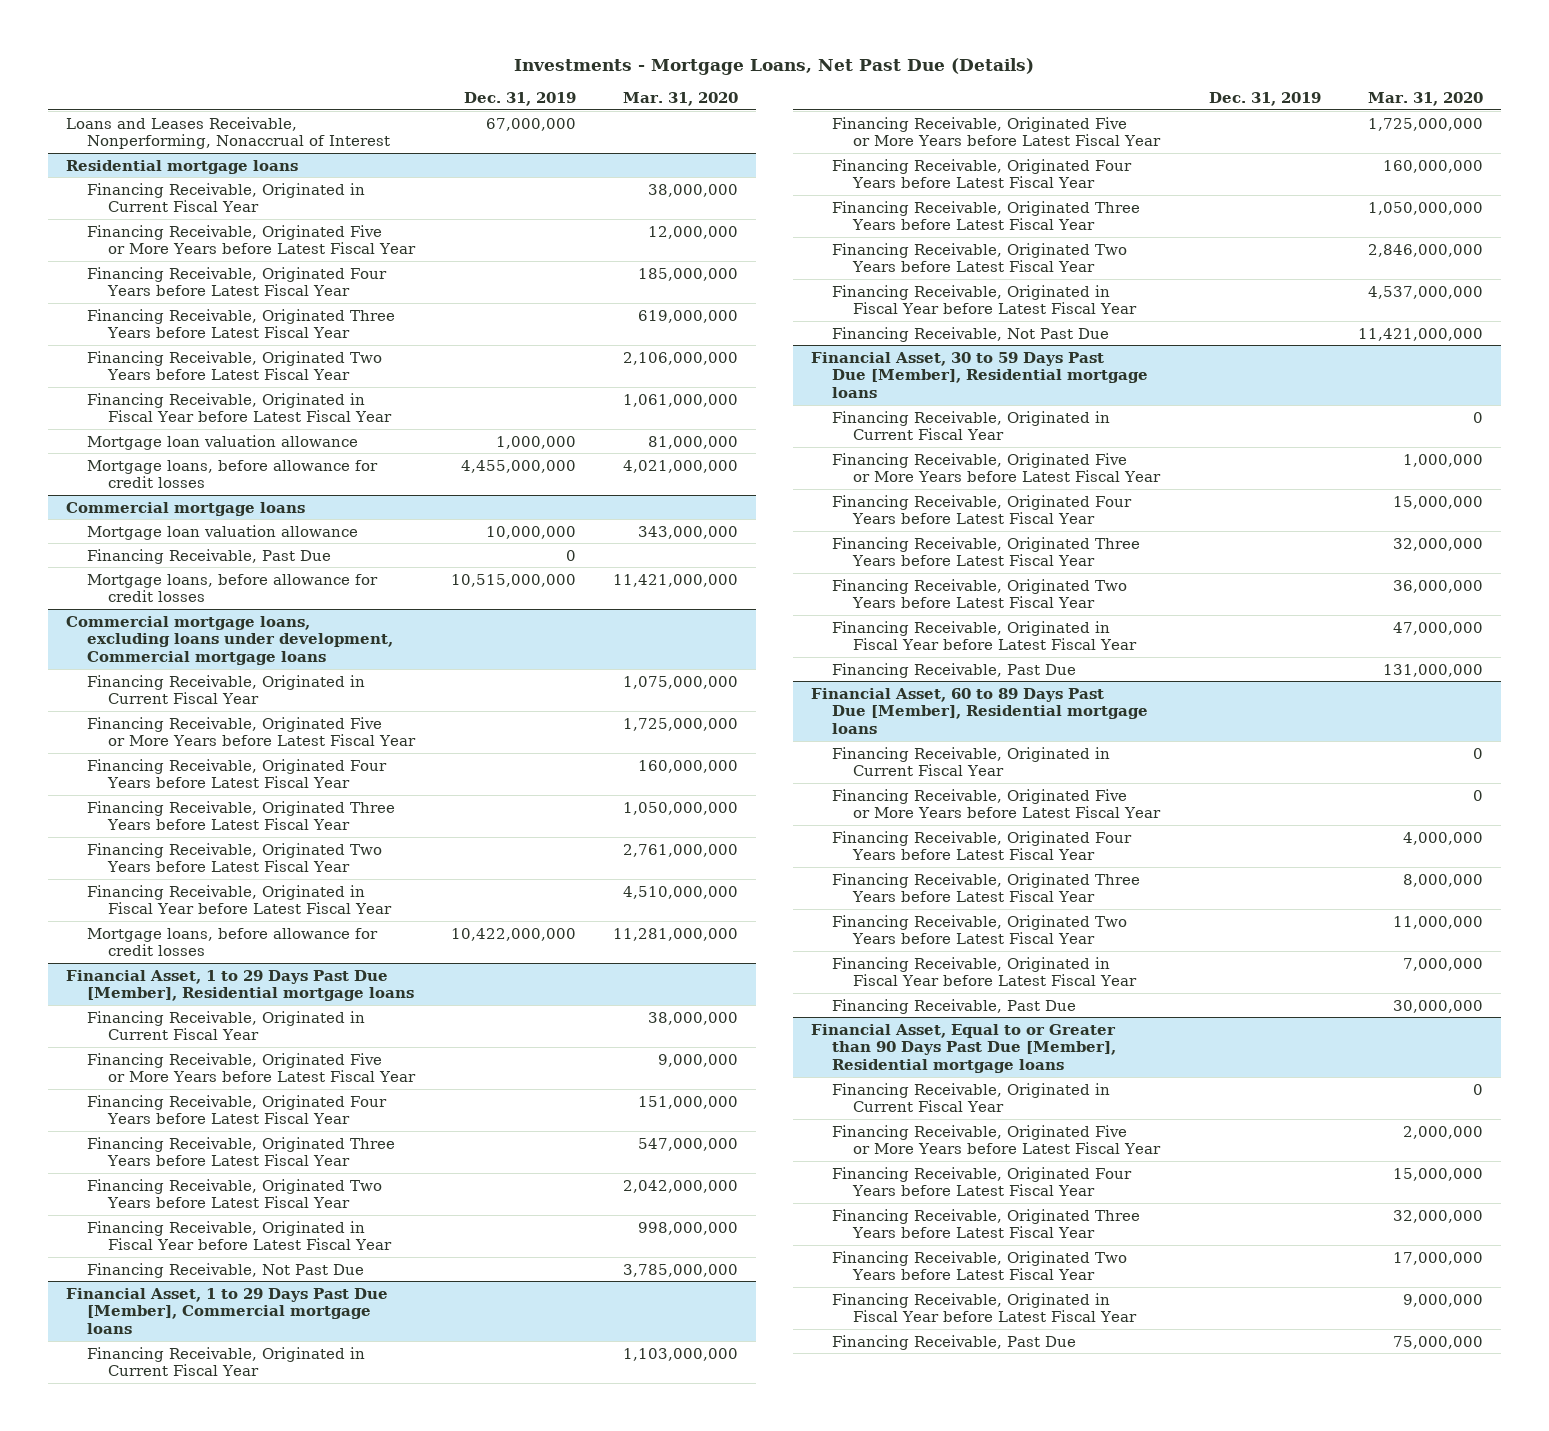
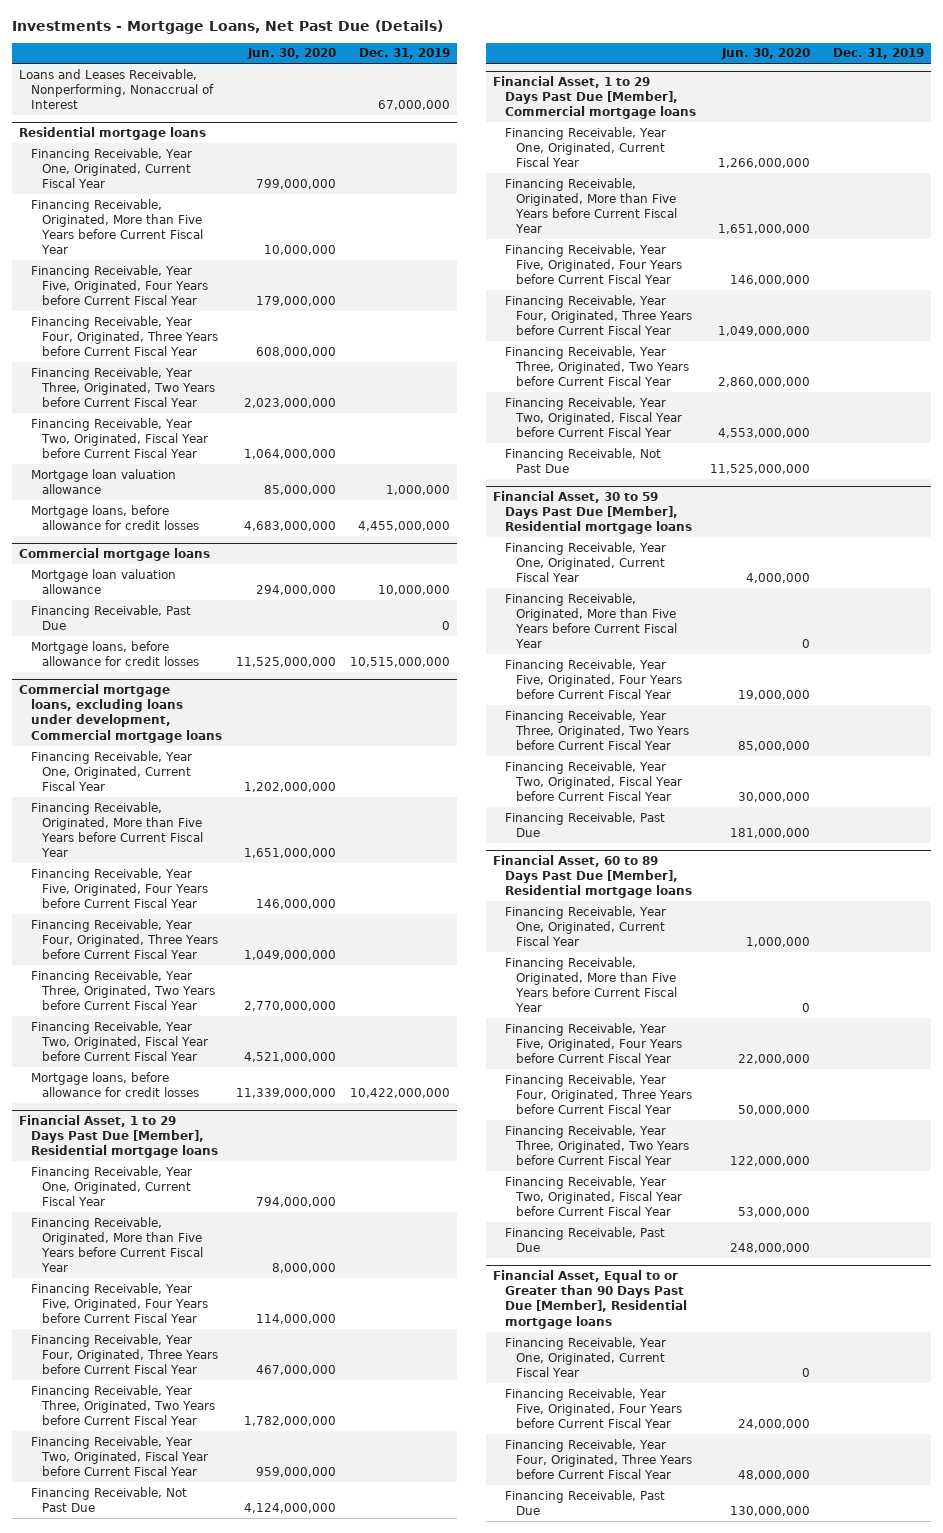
- | Dec. 31, 2019 | Mar. 31, 2020
+ | Jun. 30, 2020 | Dec. 31, 2019
@ Residential mortgage loans
- Financing Receivable, Originated in Current Fiscal Year | | 38,000,000
- Financing Receivable, Originated Five or More Years before Latest Fiscal Year | | 12,000,000
- Financing Receivable, Originated Four Years before Latest Fiscal Year | | 185,000,000
- Financing Receivable, Originated Three Years before Latest Fiscal Year | | 619,000,000
- Financing Receivable, Originated Two Years before Latest Fiscal Year | | 2,106,000,000
- Financing Receivable, Originated in Fiscal Year before Latest Fiscal Year | | 1,061,000,000
+ Financing Receivable, Year One, Originated, Current Fiscal Year | 799,000,000 |
+ Financing Receivable, Originated, More than Five Years before Current Fiscal Year | 10,000,000 |
+ Financing Receivable, Year Five, Originated, Four Years before Current Fiscal Year | 179,000,000 |
+ Financing Receivable, Year Four, Originated, Three Years before Current Fiscal Year | 608,000,000 |
+ Financing Receivable, Year Three, Originated, Two Years before Current Fiscal Year | 2,023,000,000 |
+ Financing Receivable, Year Two, Originated, Fiscal Year before Current Fiscal Year | 1,064,000,000 |
@ Commercial mortgage loans, excluding loans under development, Commercial mortgage loans
- Financing Receivable, Originated in Current Fiscal Year | | 1,075,000,000
- Financing Receivable, Originated Five or More Years before Latest Fiscal Year | | 1,725,000,000
- Financing Receivable, Originated Four Years before Latest Fiscal Year | | 160,000,000
- Financing Receivable, Originated Three Years before Latest Fiscal Year | | 1,050,000,000
- Financing Receivable, Originated Two Years before Latest Fiscal Year | | 2,761,000,000
- Financing Receivable, Originated in Fiscal Year before Latest Fiscal Year | | 4,510,000,000
+ Financing Receivable, Year One, Originated, Current Fiscal Year | 1,202,000,000 |
+ Financing Receivable, Originated, More than Five Years before Current Fiscal Year | 1,651,000,000 |
+ Financing Receivable, Year Five, Originated, Four Years before Current Fiscal Year | 146,000,000 |
+ Financing Receivable, Year Four, Originated, Three Years before Current Fiscal Year | 1,049,000,000 |
+ Financing Receivable, Year Three, Originated, Two Years before Current Fiscal Year | 2,770,000,000 |
+ Financing Receivable, Year Two, Originated, Fiscal Year before Current Fiscal Year | 4,521,000,000 |
@ Financial Asset, 1 to 29 Days Past Due [Member], Residential mortgage loans
- Financing Receivable, Originated in Current Fiscal Year | | 38,000,000
- Financing Receivable, Originated Five or More Years before Latest Fiscal Year | | 9,000,000
- Financing Receivable, Originated Four Years before Latest Fiscal Year | | 151,000,000
- Financing Receivable, Originated Three Years before Latest Fiscal Year | | 547,000,000
- Financing Receivable, Originated Two Years before Latest Fiscal Year | | 2,042,000,000
- Financing Receivable, Originated in Fiscal Year before Latest Fiscal Year | | 998,000,000
+ Financing Receivable, Year One, Originated, Current Fiscal Year | 794,000,000 |
+ Financing Receivable, Originated, More than Five Years before Current Fiscal Year | 8,000,000 |
+ Financing Receivable, Year Five, Originated, Four Years before Current Fiscal Year | 114,000,000 |
+ Financing Receivable, Year Four, Originated, Three Years before Current Fiscal Year | 467,000,000 |
+ Financing Receivable, Year Three, Originated, Two Years before Current Fiscal Year | 1,782,000,000 |
+ Financing Receivable, Year Two, Originated, Fiscal Year before Current Fiscal Year | 959,000,000 |
@ Financial Asset, 1 to 29 Days Past Due [Member], Commercial mortgage loans
- Financing Receivable, Originated in Current Fiscal Year | | 1,103,000,000
- Financing Receivable, Originated Five or More Years before Latest Fiscal Year | | 1,725,000,000
- Financing Receivable, Originated Four Years before Latest Fiscal Year | | 160,000,000
- Financing Receivable, Originated Three Years before Latest Fiscal Year | | 1,050,000,000
- Financing Receivable, Originated Two Years before Latest Fiscal Year | | 2,846,000,000
- Financing Receivable, Originated in Fiscal Year before Latest Fiscal Year | | 4,537,000,000
+ Financing Receivable, Year One, Originated, Current Fiscal Year | 1,266,000,000 |
+ Financing Receivable, Originated, More than Five Years before Current Fiscal Year | 1,651,000,000 |
+ Financing Receivable, Year Five, Originated, Four Years before Current Fiscal Year | 146,000,000 |
+ Financing Receivable, Year Four, Originated, Three Years before Current Fiscal Year | 1,049,000,000 |
+ Financing Receivable, Year Three, Originated, Two Years before Current Fiscal Year | 2,860,000,000 |
+ Financing Receivable, Year Two, Originated, Fiscal Year before Current Fiscal Year | 4,553,000,000 |
@ Financial Asset, 30 to 59 Days Past Due [Member], Residential mortgage loans
- Financing Receivable, Originated in Current Fiscal Year | | 0
- Financing Receivable, Originated Five or More Years before Latest Fiscal Year | | 1,000,000
- Financing Receivable, Originated Four Years before Latest Fiscal Year | | 15,000,000
- Financing Receivable, Originated Three Years before Latest Fiscal Year | | 32,000,000
- Financing Receivable, Originated Two Years before Latest Fiscal Year | | 36,000,000
- Financing Receivable, Originated in Fiscal Year before Latest Fiscal Year | | 47,000,000
+ Financing Receivable, Year One, Originated, Current Fiscal Year | 4,000,000 |
+ Financing Receivable, Originated, More than Five Years before Current Fiscal Year | 0 |
+ Financing Receivable, Year Five, Originated, Four Years before Current Fiscal Year | 19,000,000 |
+ Financing Receivable, Year Three, Originated, Two Years before Current Fiscal Year | 85,000,000 |
+ Financing Receivable, Year Two, Originated, Fiscal Year before Current Fiscal Year | 30,000,000 |
@ Financial Asset, 60 to 89 Days Past Due [Member], Residential mortgage loans
- Financing Receivable, Originated in Current Fiscal Year | | 0
- Financing Receivable, Originated Five or More Years before Latest Fiscal Year | | 0
- Financing Receivable, Originated Four Years before Latest Fiscal Year | | 4,000,000
- Financing Receivable, Originated Three Years before Latest Fiscal Year | | 8,000,000
- Financing Receivable, Originated Two Years before Latest Fiscal Year | | 11,000,000
- Financing Receivable, Originated in Fiscal Year before Latest Fiscal Year | | 7,000,000
+ Financing Receivable, Year One, Originated, Current Fiscal Year | 1,000,000 |
+ Financing Receivable, Originated, More than Five Years before Current Fiscal Year | 0 |
+ Financing Receivable, Year Five, Originated, Four Years before Current Fiscal Year | 22,000,000 |
+ Financing Receivable, Year Four, Originated, Three Years before Current Fiscal Year | 50,000,000 |
+ Financing Receivable, Year Three, Originated, Two Years before Current Fiscal Year | 122,000,000 |
+ Financing Receivable, Year Two, Originated, Fiscal Year before Current Fiscal Year | 53,000,000 |
@ Financial Asset, Equal to or Greater than 90 Days Past Due [Member], Residential mortgage loans
- Financing Receivable, Originated in Current Fiscal Year | | 0
- Financing Receivable, Originated Five or More Years before Latest Fiscal Year | | 2,000,000
- Financing Receivable, Originated Four Years before Latest Fiscal Year | | 15,000,000
- Financing Receivable, Originated Three Years before Latest Fiscal Year | | 32,000,000
- Financing Receivable, Originated Two Years before Latest Fiscal Year | | 17,000,000
- Financing Receivable, Originated in Fiscal Year before Latest Fiscal Year | | 9,000,000
+ Financing Receivable, Year One, Originated, Current Fiscal Year | 0 |
+ Financing Receivable, Year Five, Originated, Four Years before Current Fiscal Year | 24,000,000 |
+ Financing Receivable, Year Four, Originated, Three Years before Current Fiscal Year | 48,000,000 |

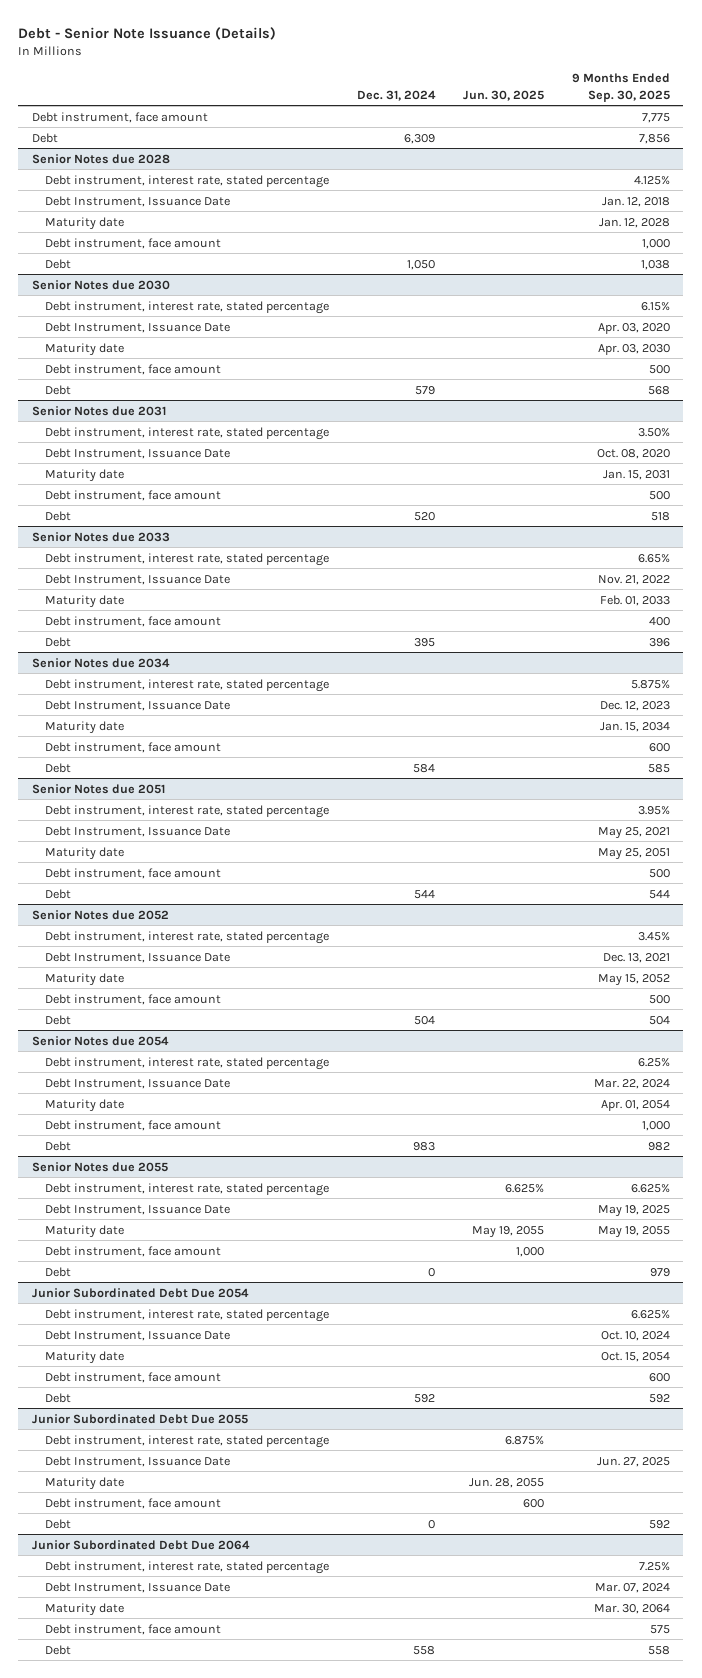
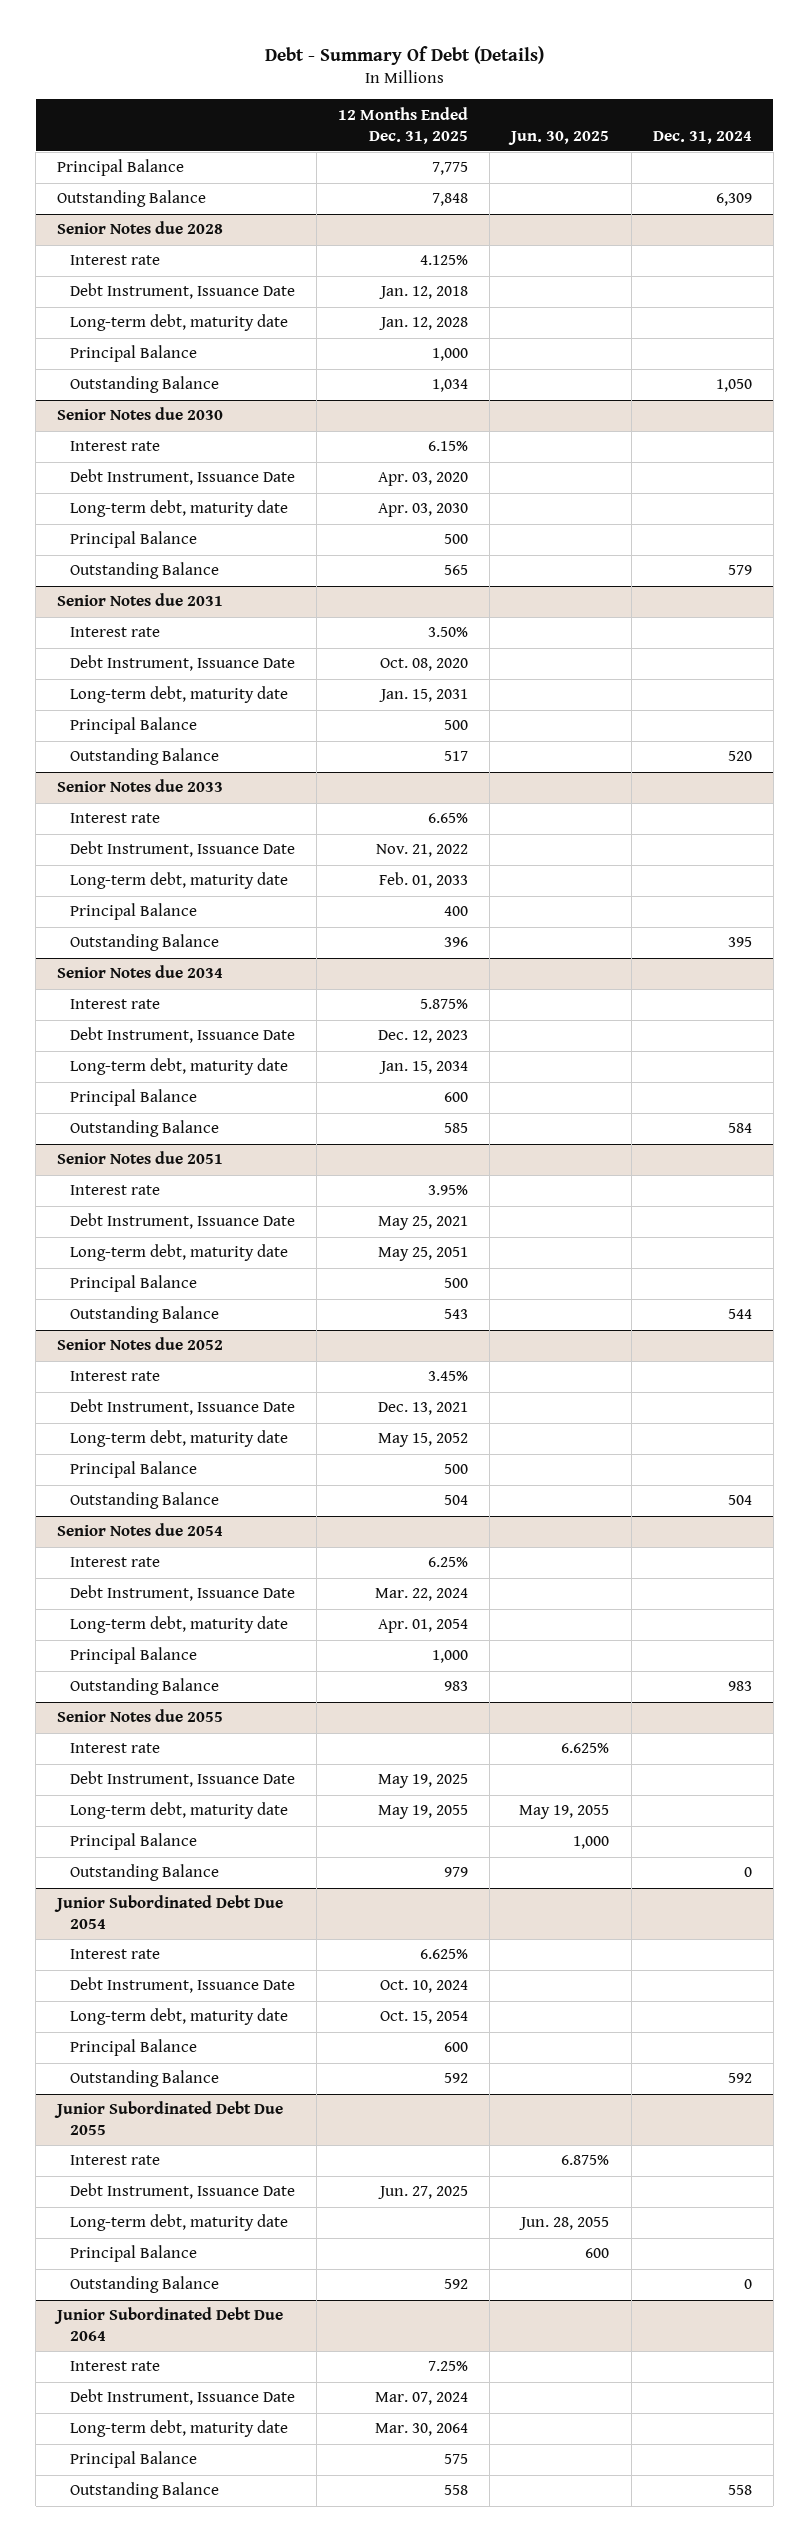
- Debt - Senior Note Issuance (Details)
+ Debt - Summary Of Debt (Details)
- | Dec. 31, 2024 | Jun. 30, 2025 | 9 Months Ended Sep. 30, 2025
+ | 12 Months Ended Dec. 31, 2025 | Jun. 30, 2025 | Dec. 31, 2024
- Debt instrument, face amount | | | 7,775
- Debt | 6,309 | | 7,856
+ Principal Balance | 7,775 | |
+ Outstanding Balance | 7,848 | | 6,309
@ Senior Notes due 2028
- Debt instrument, interest rate, stated percentage | | | 4.125%
+ Interest rate | 4.125% | |
- Maturity date | | | Jan. 12, 2028
- Debt instrument, face amount | | | 1,000
- Debt | 1,050 | | 1,038
+ Long-term debt, maturity date | Jan. 12, 2028 | |
+ Principal Balance | 1,000 | |
+ Outstanding Balance | 1,034 | | 1,050
@ Senior Notes due 2030
- Debt instrument, interest rate, stated percentage | | | 6.15%
+ Interest rate | 6.15% | |
- Maturity date | | | Apr. 03, 2030
- Debt instrument, face amount | | | 500
- Debt | 579 | | 568
+ Long-term debt, maturity date | Apr. 03, 2030 | |
+ Principal Balance | 500 | |
+ Outstanding Balance | 565 | | 579
@ Senior Notes due 2031
- Debt instrument, interest rate, stated percentage | | | 3.50%
+ Interest rate | 3.50% | |
- Maturity date | | | Jan. 15, 2031
- Debt instrument, face amount | | | 500
- Debt | 520 | | 518
+ Long-term debt, maturity date | Jan. 15, 2031 | |
+ Principal Balance | 500 | |
+ Outstanding Balance | 517 | | 520
@ Senior Notes due 2033
- Debt instrument, interest rate, stated percentage | | | 6.65%
+ Interest rate | 6.65% | |
- Maturity date | | | Feb. 01, 2033
- Debt instrument, face amount | | | 400
- Debt | 395 | | 396
+ Long-term debt, maturity date | Feb. 01, 2033 | |
+ Principal Balance | 400 | |
+ Outstanding Balance | 396 | | 395
@ Senior Notes due 2034
- Debt instrument, interest rate, stated percentage | | | 5.875%
+ Interest rate | 5.875% | |
- Maturity date | | | Jan. 15, 2034
- Debt instrument, face amount | | | 600
- Debt | 584 | | 585
+ Long-term debt, maturity date | Jan. 15, 2034 | |
+ Principal Balance | 600 | |
+ Outstanding Balance | 585 | | 584
@ Senior Notes due 2051
- Debt instrument, interest rate, stated percentage | | | 3.95%
+ Interest rate | 3.95% | |
- Maturity date | | | May 25, 2051
- Debt instrument, face amount | | | 500
- Debt | 544 | | 544
+ Long-term debt, maturity date | May 25, 2051 | |
+ Principal Balance | 500 | |
+ Outstanding Balance | 543 | | 544
@ Senior Notes due 2052
- Debt instrument, interest rate, stated percentage | | | 3.45%
+ Interest rate | 3.45% | |
- Maturity date | | | May 15, 2052
- Debt instrument, face amount | | | 500
- Debt | 504 | | 504
+ Long-term debt, maturity date | May 15, 2052 | |
+ Principal Balance | 500 | |
+ Outstanding Balance | 504 | | 504
@ Senior Notes due 2054
- Debt instrument, interest rate, stated percentage | | | 6.25%
+ Interest rate | 6.25% | |
- Maturity date | | | Apr. 01, 2054
- Debt instrument, face amount | | | 1,000
- Debt | 983 | | 982
+ Long-term debt, maturity date | Apr. 01, 2054 | |
+ Principal Balance | 1,000 | |
+ Outstanding Balance | 983 | | 983
@ Senior Notes due 2055
- Debt instrument, interest rate, stated percentage | | 6.625% | 6.625%
+ Interest rate | | 6.625% |
- Maturity date | | May 19, 2055 | May 19, 2055
- Debt instrument, face amount | | 1,000 |
- Debt | 0 | | 979
+ Long-term debt, maturity date | May 19, 2055 | May 19, 2055 |
+ Principal Balance | | 1,000 |
+ Outstanding Balance | 979 | | 0
@ Junior Subordinated Debt Due 2054
- Debt instrument, interest rate, stated percentage | | | 6.625%
+ Interest rate | 6.625% | |
- Maturity date | | | Oct. 15, 2054
- Debt instrument, face amount | | | 600
- Debt | 592 | | 592
+ Long-term debt, maturity date | Oct. 15, 2054 | |
+ Principal Balance | 600 | |
+ Outstanding Balance | 592 | | 592
@ Junior Subordinated Debt Due 2055
- Debt instrument, interest rate, stated percentage | | 6.875% |
+ Interest rate | | 6.875% |
- Maturity date | | Jun. 28, 2055 |
- Debt instrument, face amount | | 600 |
- Debt | 0 | | 592
+ Long-term debt, maturity date | | Jun. 28, 2055 |
+ Principal Balance | | 600 |
+ Outstanding Balance | 592 | | 0
@ Junior Subordinated Debt Due 2064
- Debt instrument, interest rate, stated percentage | | | 7.25%
+ Interest rate | 7.25% | |
- Maturity date | | | Mar. 30, 2064
- Debt instrument, face amount | | | 575
- Debt | 558 | | 558
+ Long-term debt, maturity date | Mar. 30, 2064 | |
+ Principal Balance | 575 | |
+ Outstanding Balance | 558 | | 558

